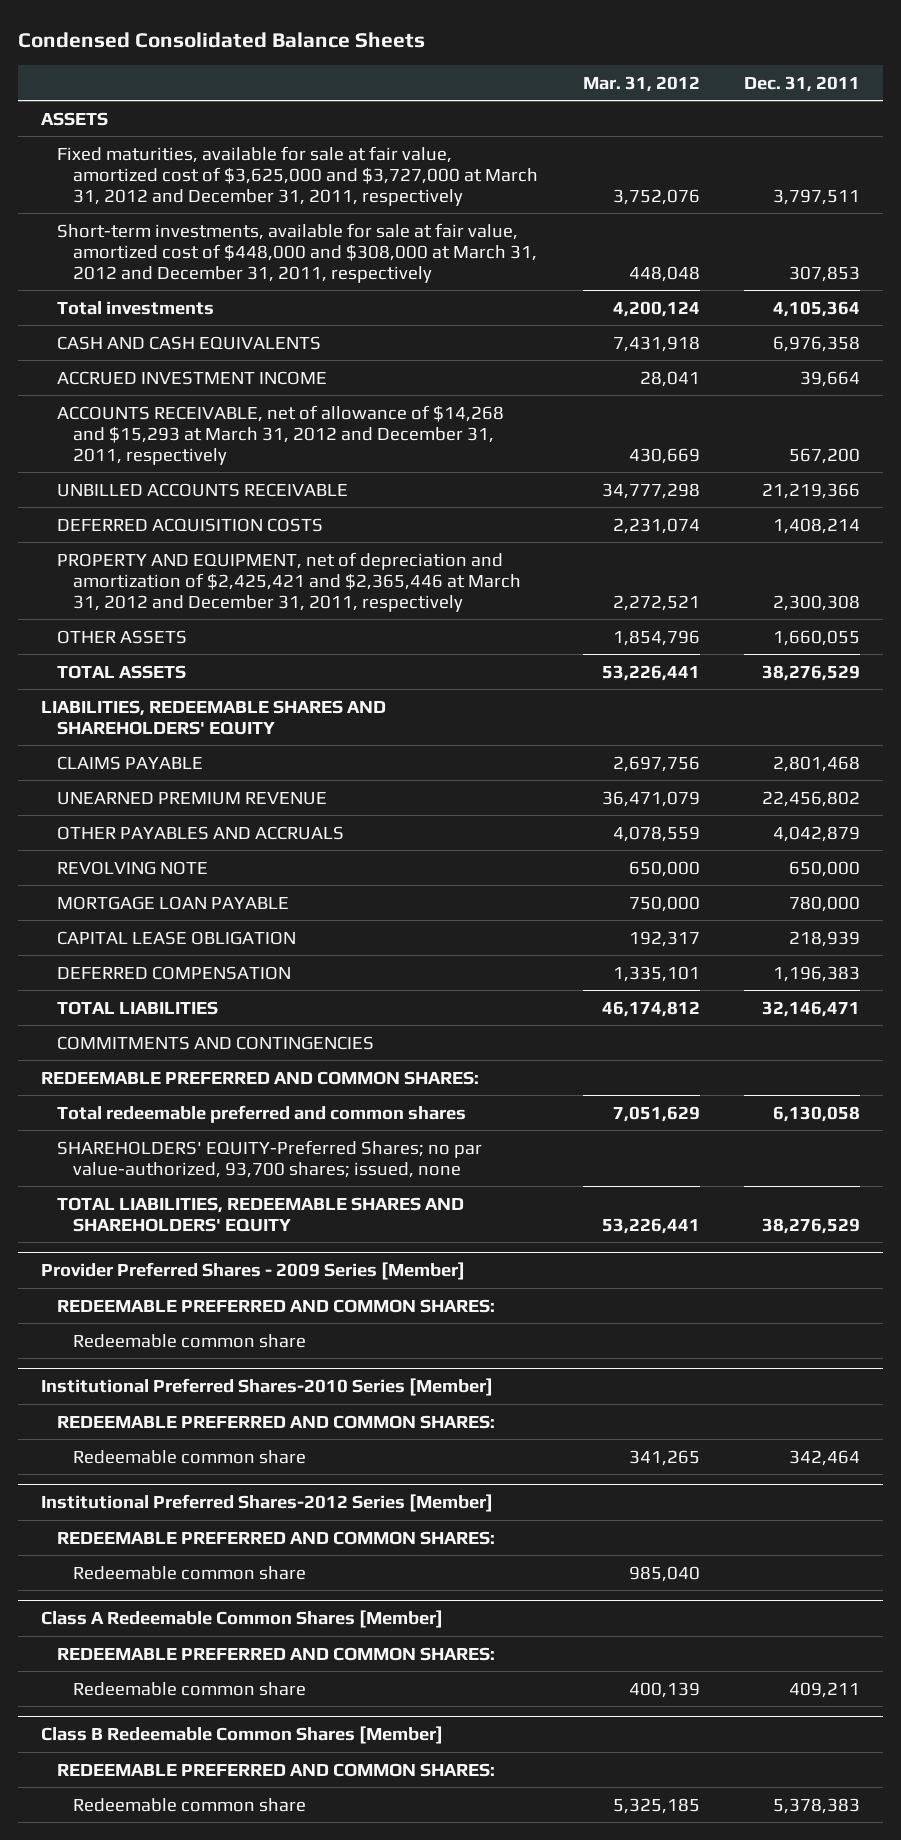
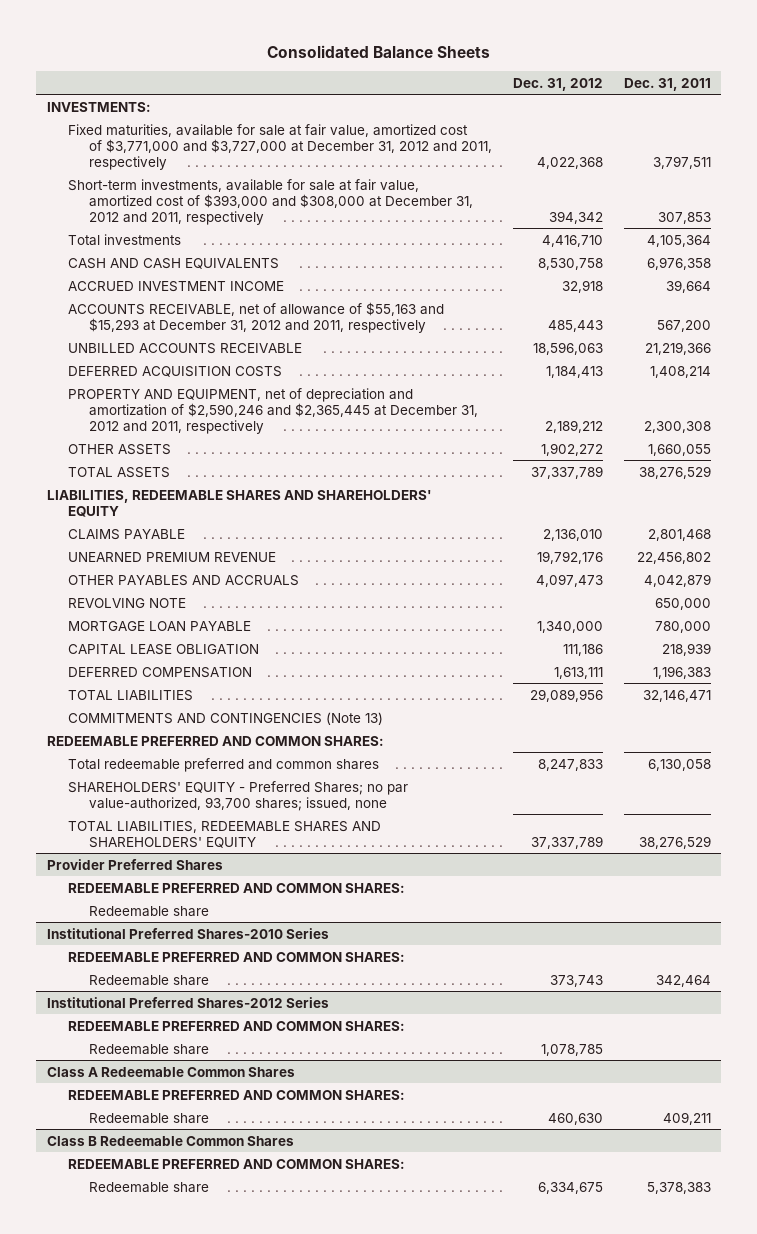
- Condensed Consolidated Balance Sheets
+ Consolidated Balance Sheets
- | Mar. 31, 2012 | Dec. 31, 2011
+ | Dec. 31, 2012 | Dec. 31, 2011
- ASSETS
- Fixed maturities, available for sale at fair value, amortized cost of $3,625,000 and $3,727,000 at March 31, 2012 and December 31, 2011, respectively | 3,752,076 | 3,797,511
- Short-term investments, available for sale at fair value, amortized cost of $448,000 and $308,000 at March 31, 2012 and December 31, 2011, respectively | 448,048 | 307,853
+ INVESTMENTS:
+ Fixed maturities, available for sale at fair value, amortized cost of $3,771,000 and $3,727,000 at December 31, 2012 and 2011, respectively | 4,022,368 | 3,797,511
+ Short-term investments, available for sale at fair value, amortized cost of $393,000 and $308,000 at December 31, 2012 and 2011, respectively | 394,342 | 307,853
- ACCOUNTS RECEIVABLE, net of allowance of $14,268 and $15,293 at March 31, 2012 and December 31, 2011, respectively | 430,669 | 567,200
+ ACCOUNTS RECEIVABLE, net of allowance of $55,163 and $15,293 at December 31, 2012 and 2011, respectively | 485,443 | 567,200
- PROPERTY AND EQUIPMENT, net of depreciation and amortization of $2,425,421 and $2,365,446 at March 31, 2012 and December 31, 2011, respectively | 2,272,521 | 2,300,308
+ PROPERTY AND EQUIPMENT, net of depreciation and amortization of $2,590,246 and $2,365,445 at December 31, 2012 and 2011, respectively | 2,189,212 | 2,300,308
- COMMITMENTS AND CONTINGENCIES
+ COMMITMENTS AND CONTINGENCIES (Note 13)
- SHAREHOLDERS' EQUITY-Preferred Shares; no par value-authorized, 93,700 shares; issued, none
+ SHAREHOLDERS' EQUITY - Preferred Shares; no par value-authorized, 93,700 shares; issued, none
- Provider Preferred Shares - 2009 Series [Member]
+ Provider Preferred Shares
- Redeemable common share
- Institutional Preferred Shares-2010 Series [Member]
+ Redeemable share
+ Institutional Preferred Shares-2010 Series
- Redeemable common share | 341,265 | 342,464
- Institutional Preferred Shares-2012 Series [Member]
+ Redeemable share | 373,743 | 342,464
+ Institutional Preferred Shares-2012 Series
- Redeemable common share | 985,040 |
- Class A Redeemable Common Shares [Member]
+ Redeemable share | 1,078,785 |
+ Class A Redeemable Common Shares
- Redeemable common share | 400,139 | 409,211
- Class B Redeemable Common Shares [Member]
+ Redeemable share | 460,630 | 409,211
+ Class B Redeemable Common Shares
- Redeemable common share | 5,325,185 | 5,378,383
+ Redeemable share | 6,334,675 | 5,378,383

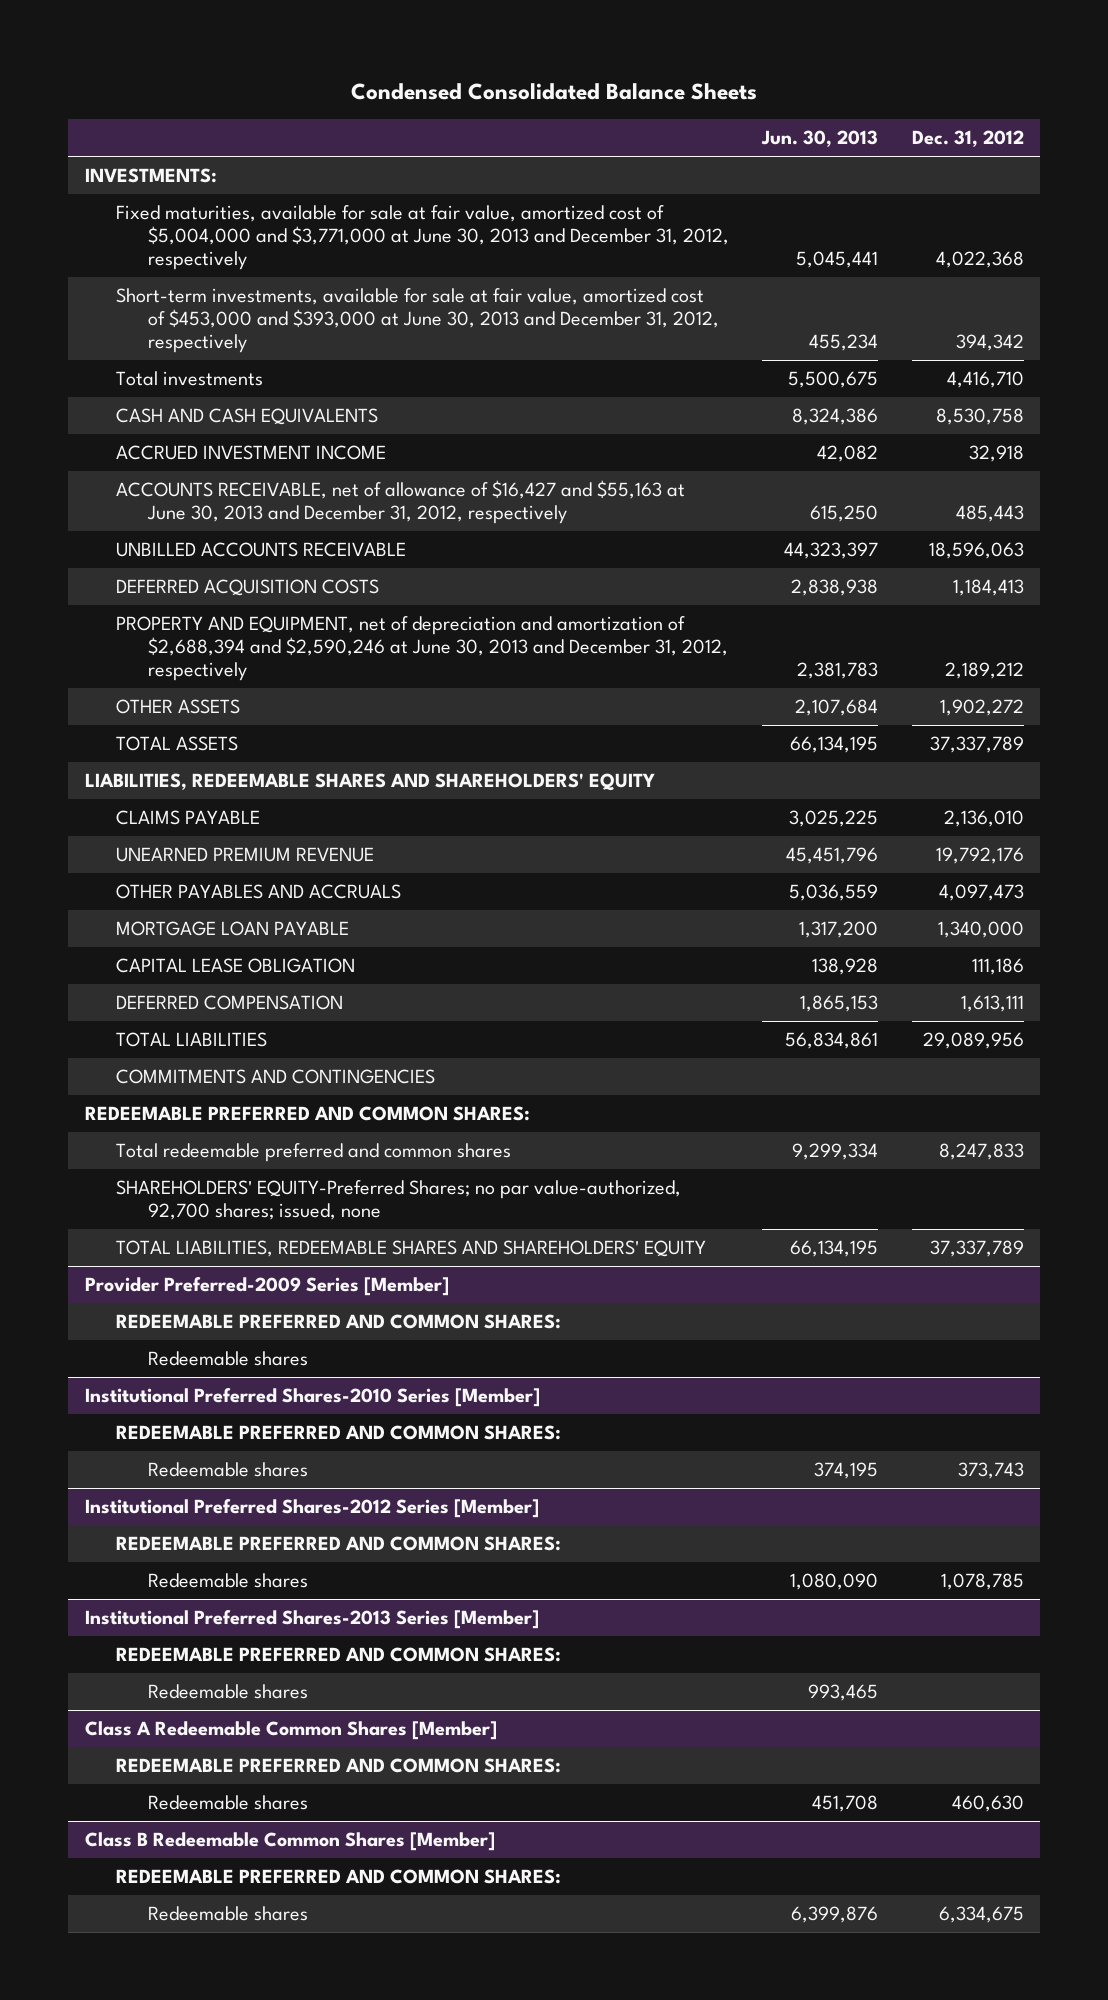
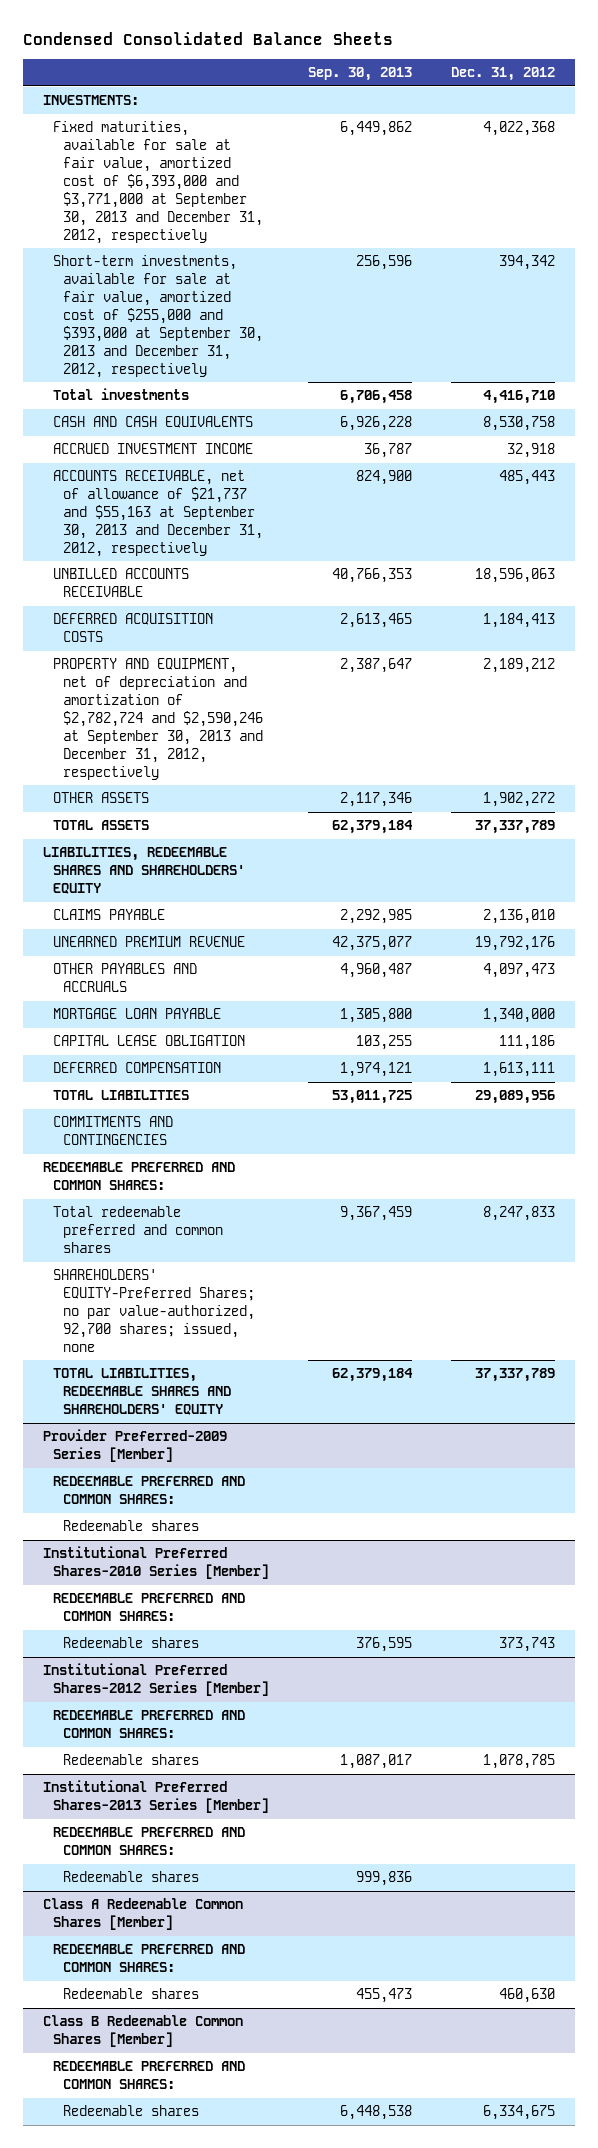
- | Jun. 30, 2013 | Dec. 31, 2012
+ | Sep. 30, 2013 | Dec. 31, 2012
- Fixed maturities, available for sale at fair value, amortized cost of $5,004,000 and $3,771,000 at June 30, 2013 and December 31, 2012, respectively | 5,045,441 | 4,022,368
- Short-term investments, available for sale at fair value, amortized cost of $453,000 and $393,000 at June 30, 2013 and December 31, 2012, respectively | 455,234 | 394,342
+ Fixed maturities, available for sale at fair value, amortized cost of $6,393,000 and $3,771,000 at September 30, 2013 and December 31, 2012, respectively | 6,449,862 | 4,022,368
+ Short-term investments, available for sale at fair value, amortized cost of $255,000 and $393,000 at September 30, 2013 and December 31, 2012, respectively | 256,596 | 394,342
- ACCOUNTS RECEIVABLE, net of allowance of $16,427 and $55,163 at June 30, 2013 and December 31, 2012, respectively | 615,250 | 485,443
+ ACCOUNTS RECEIVABLE, net of allowance of $21,737 and $55,163 at September 30, 2013 and December 31, 2012, respectively | 824,900 | 485,443
- PROPERTY AND EQUIPMENT, net of depreciation and amortization of $2,688,394 and $2,590,246 at June 30, 2013 and December 31, 2012, respectively | 2,381,783 | 2,189,212
+ PROPERTY AND EQUIPMENT, net of depreciation and amortization of $2,782,724 and $2,590,246 at September 30, 2013 and December 31, 2012, respectively | 2,387,647 | 2,189,212

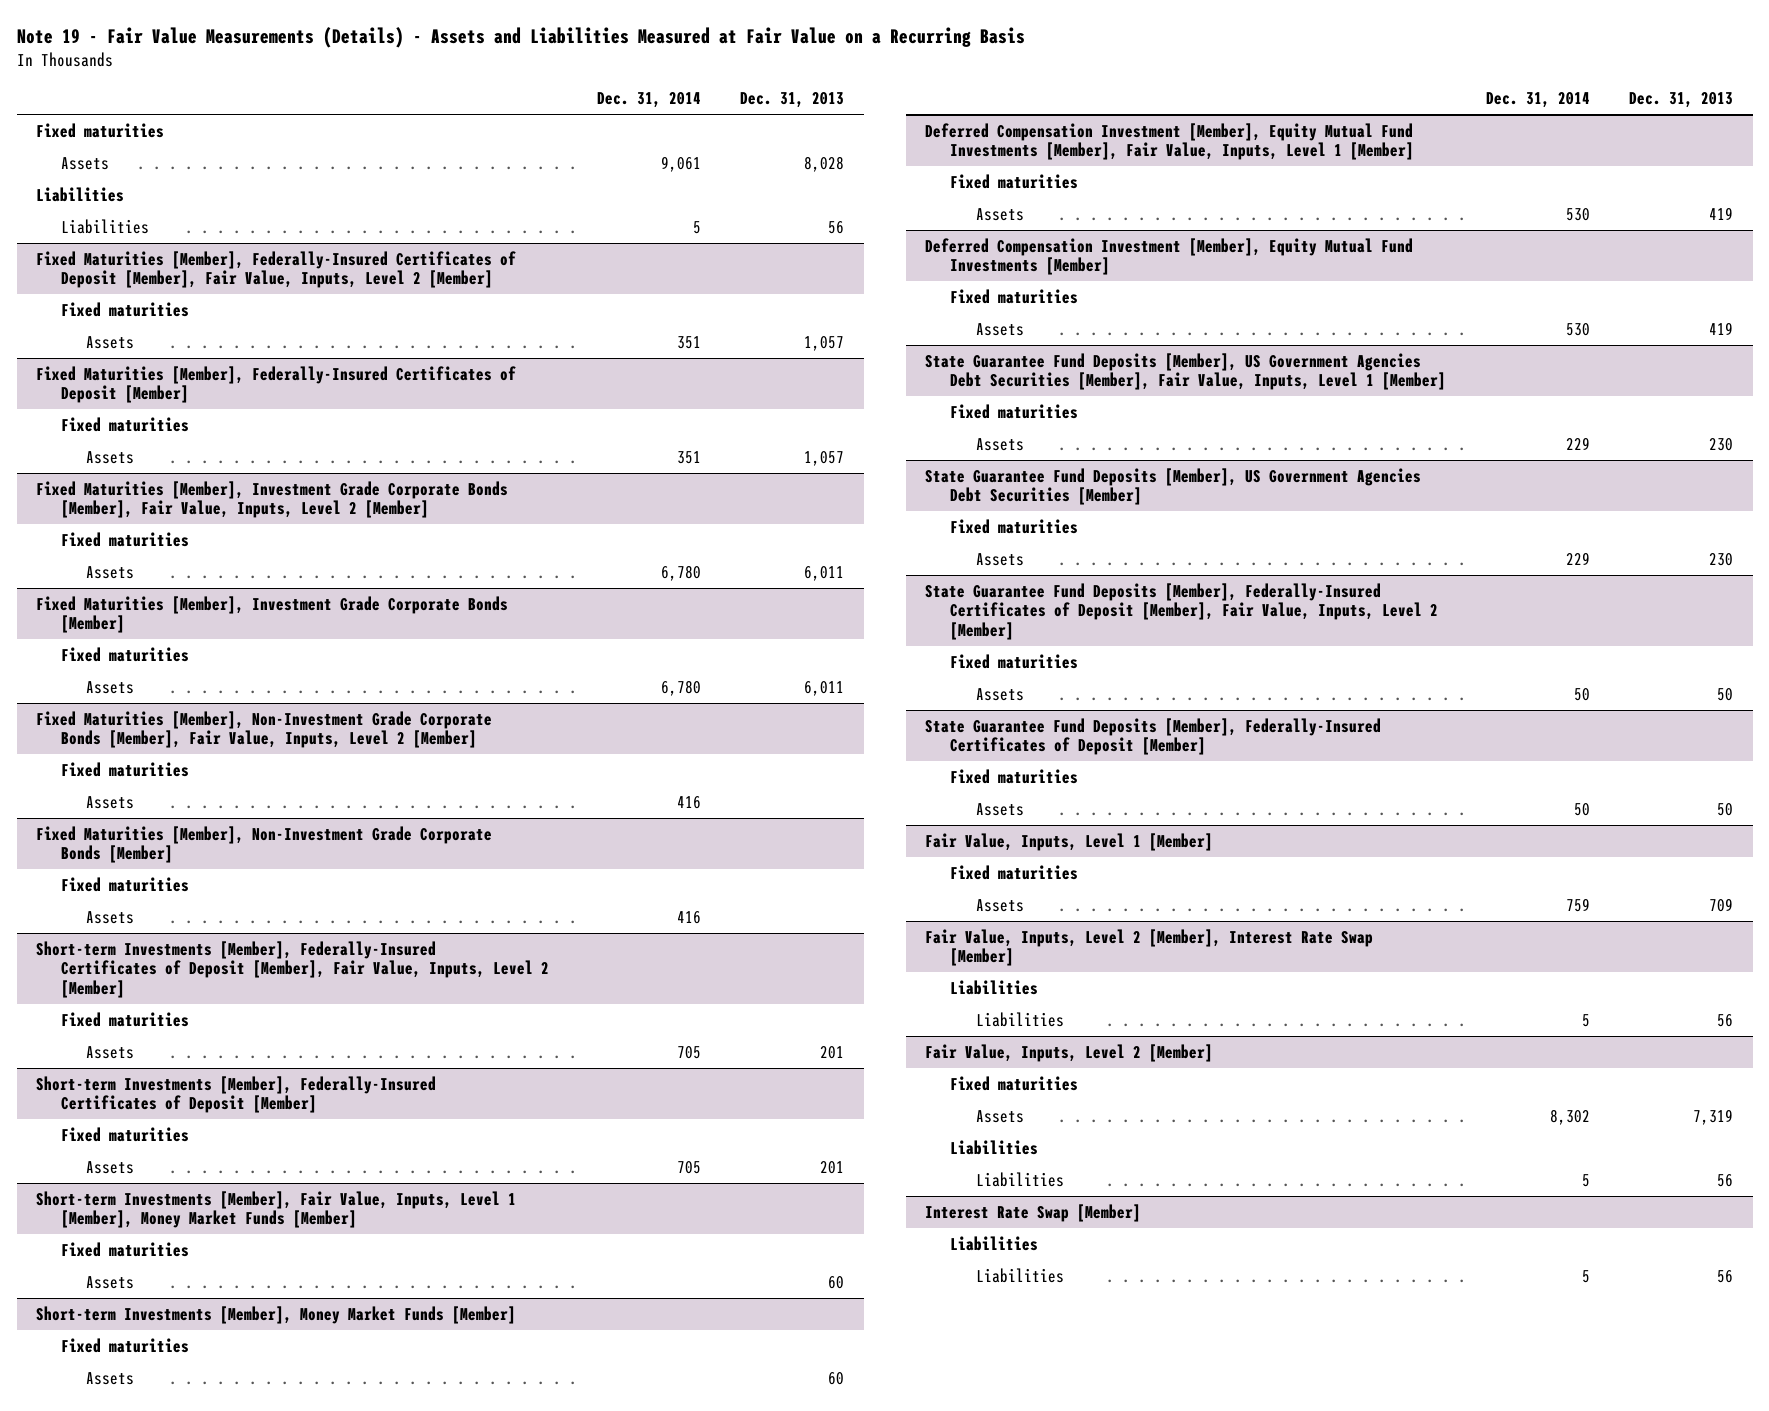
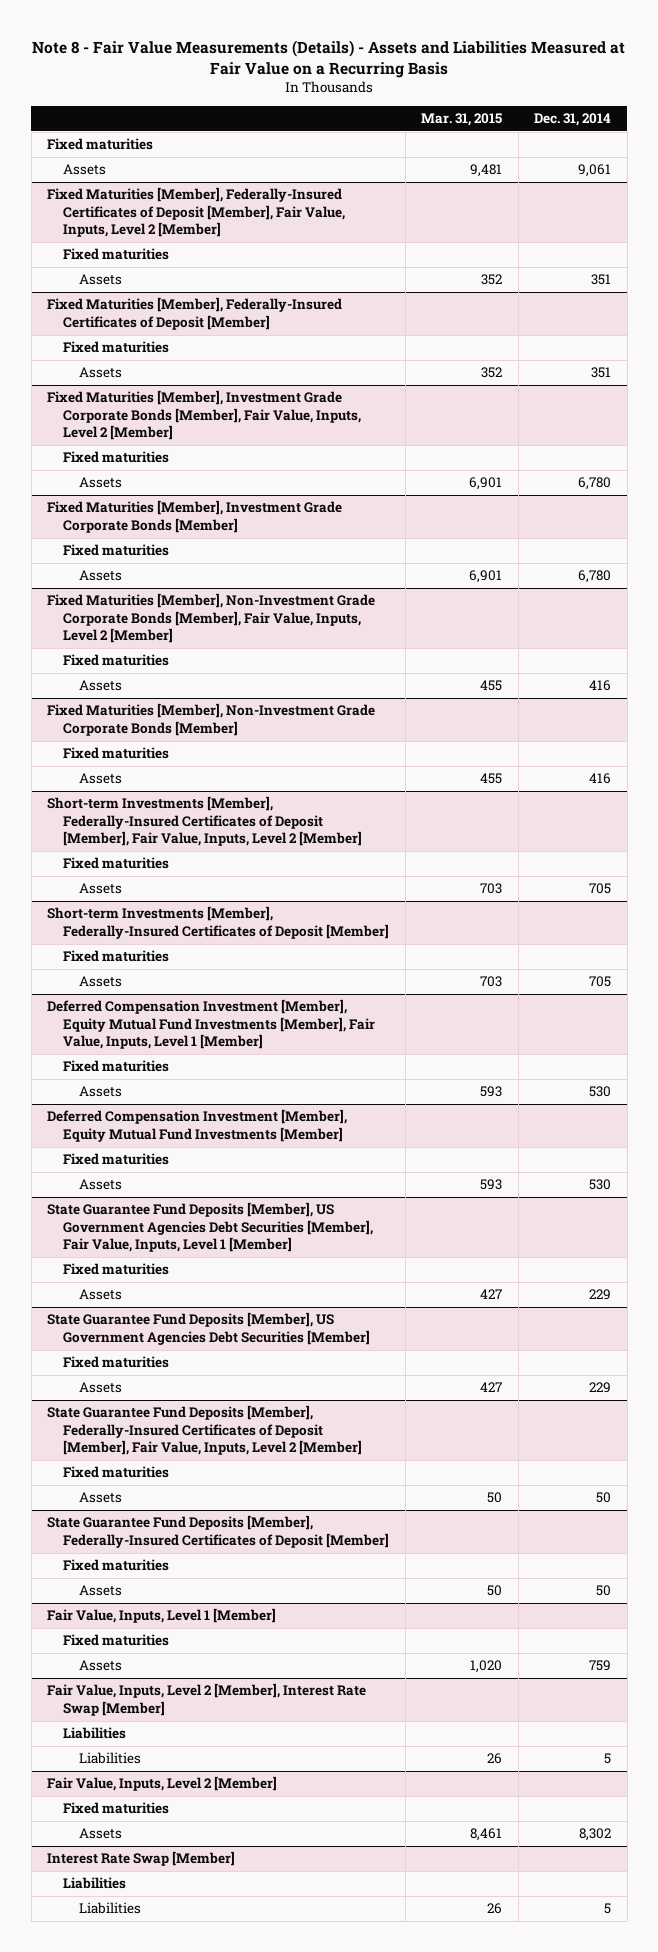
- Note 19 - Fair Value Measurements (Details) - Assets and Liabilities Measured at Fair Value on a Recurring Basis
+ Note 8 - Fair Value Measurements (Details) - Assets and Liabilities Measured at Fair Value on a Recurring Basis
- | Dec. 31, 2014 | Dec. 31, 2013
+ | Mar. 31, 2015 | Dec. 31, 2014
- Liabilities
- Liabilities | 5 | 56
- Short-term Investments [Member], Fair Value, Inputs, Level 1 [Member], Money Market Funds [Member]
- Fixed maturities
- Assets | | 60
- Short-term Investments [Member], Money Market Funds [Member]
- Fixed maturities
- Assets | | 60
@ Fair Value, Inputs, Level 2 [Member]
- Liabilities
- Liabilities | 5 | 56

